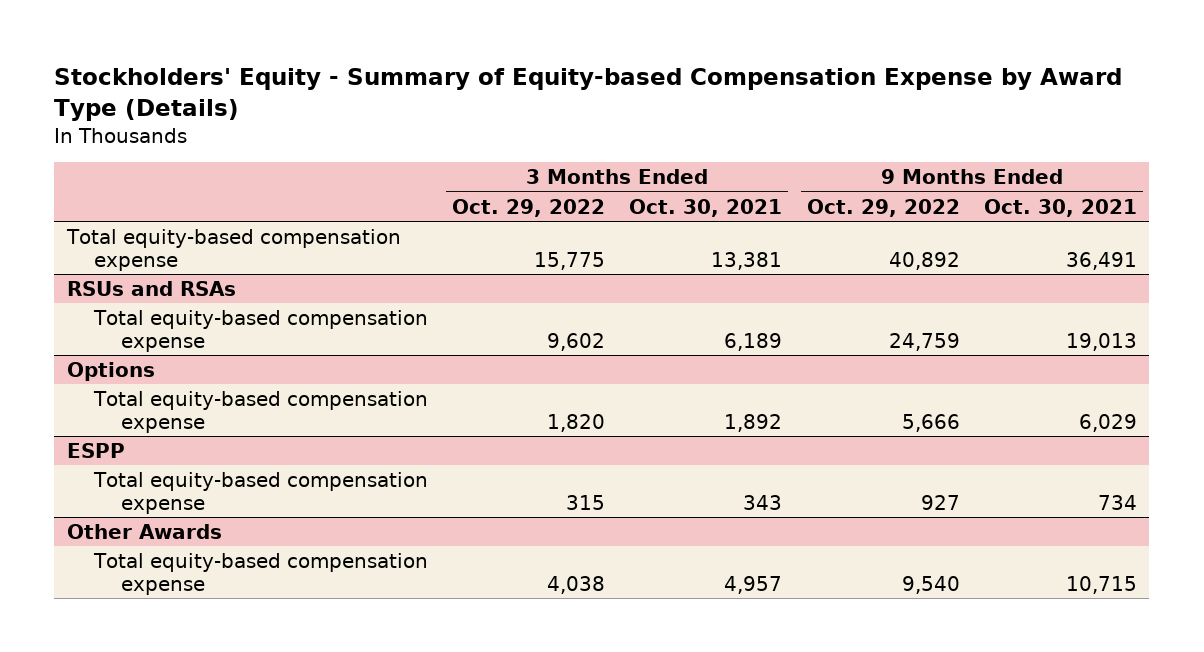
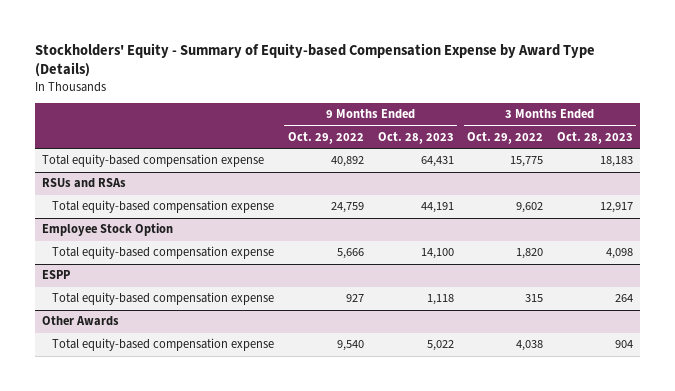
- | 3 Months Ended Oct. 29, 2022 | 3 Months Ended Oct. 30, 2021 | 9 Months Ended Oct. 29, 2022 | 9 Months Ended Oct. 30, 2021
+ | 9 Months Ended Oct. 29, 2022 | 9 Months Ended Oct. 28, 2023 | 3 Months Ended Oct. 29, 2022 | 3 Months Ended Oct. 28, 2023
- Options
+ Employee Stock Option

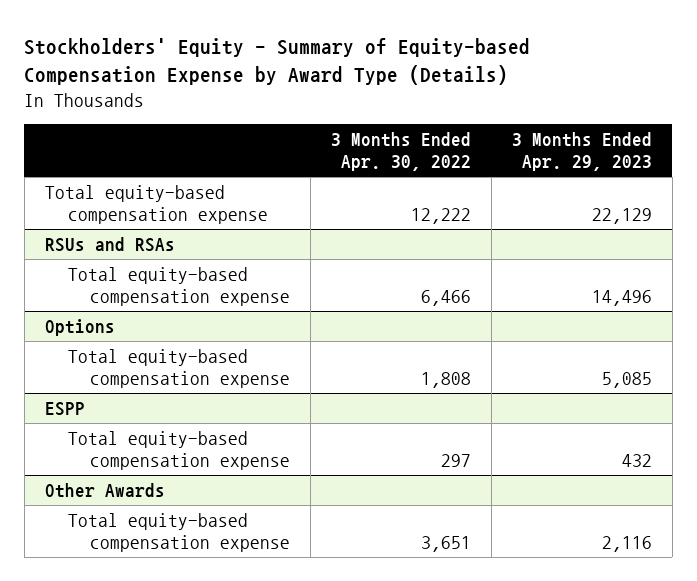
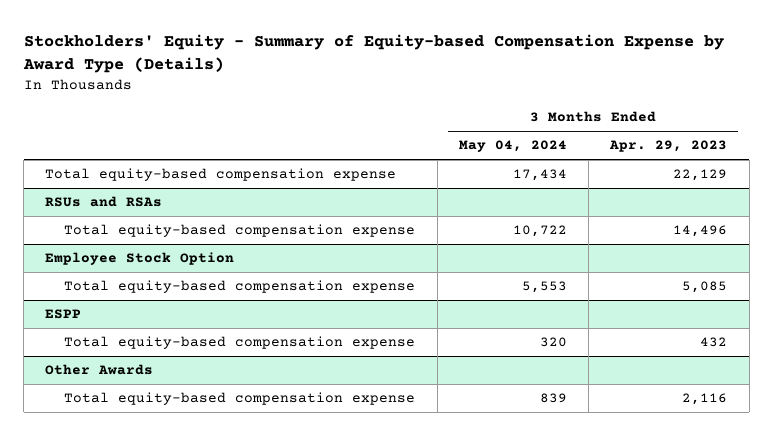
- | 3 Months Ended Apr. 30, 2022 | 3 Months Ended Apr. 29, 2023
+ | 3 Months Ended May 04, 2024 | 3 Months Ended Apr. 29, 2023
- Options
+ Employee Stock Option

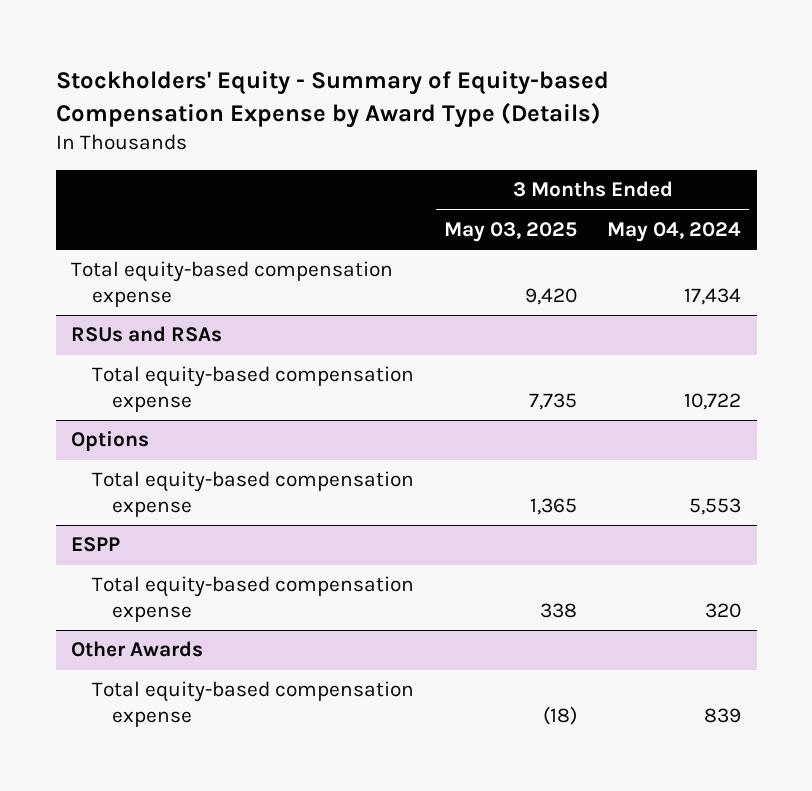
- | 3 Months Ended May 04, 2024 | 3 Months Ended Apr. 29, 2023
+ | 3 Months Ended May 03, 2025 | 3 Months Ended May 04, 2024
- Employee Stock Option
+ Options

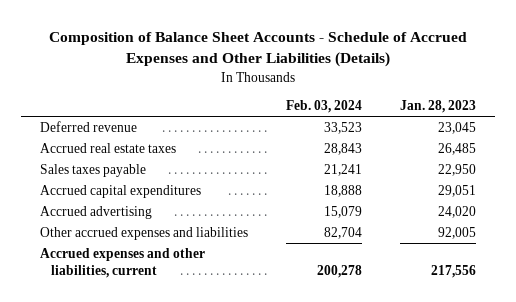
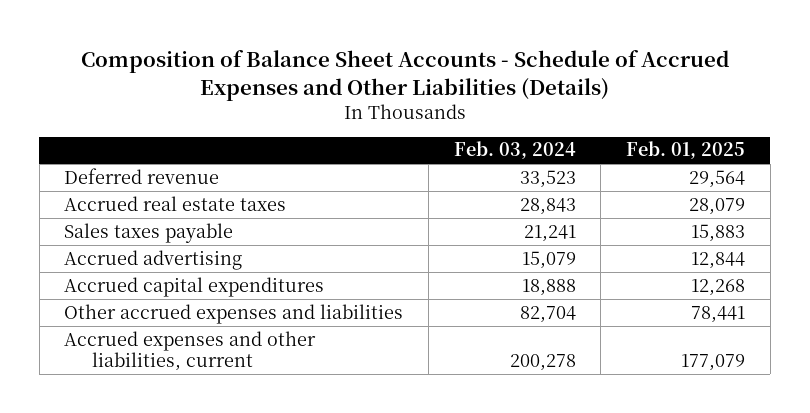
- | Feb. 03, 2024 | Jan. 28, 2023
+ | Feb. 03, 2024 | Feb. 01, 2025
moved down: Accrued capital expenditures | 18,888 | 12,268

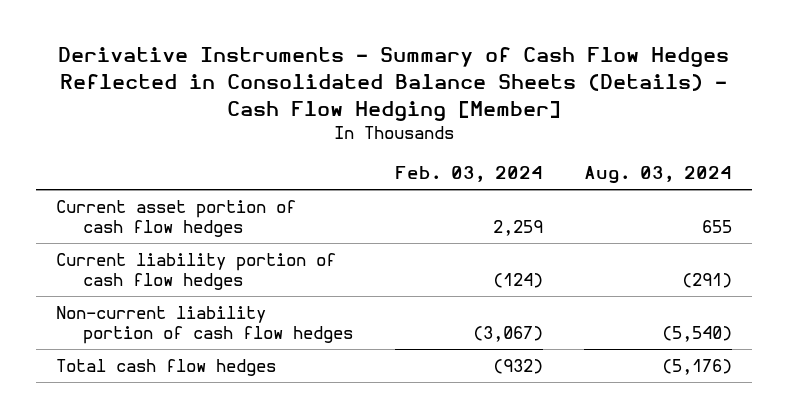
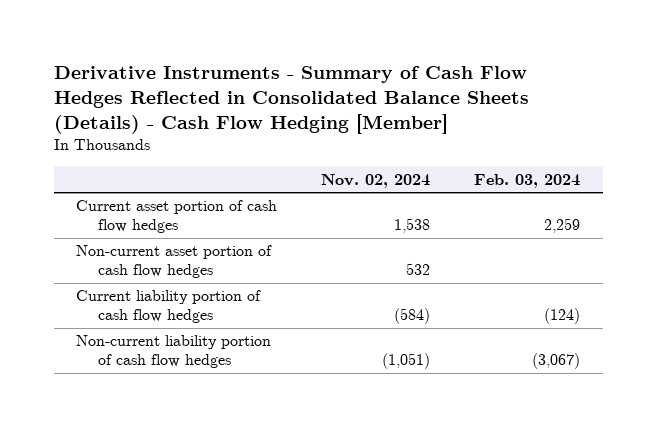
- | Feb. 03, 2024 | Aug. 03, 2024
+ | Nov. 02, 2024 | Feb. 03, 2024
+ Non-current asset portion of cash flow hedges | 532 |
- Total cash flow hedges | (932) | (5,176)

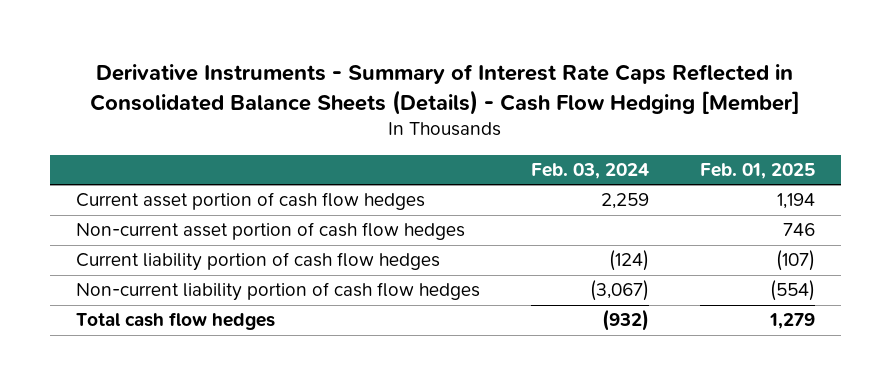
- Derivative Instruments - Summary of Cash Flow Hedges Reflected in Consolidated Balance Sheets (Details) - Cash Flow Hedging [Member]
+ Derivative Instruments - Summary of Interest Rate Caps Reflected in Consolidated Balance Sheets (Details) - Cash Flow Hedging [Member]
- | Nov. 02, 2024 | Feb. 03, 2024
+ | Feb. 03, 2024 | Feb. 01, 2025
+ Total cash flow hedges | (932) | 1,279

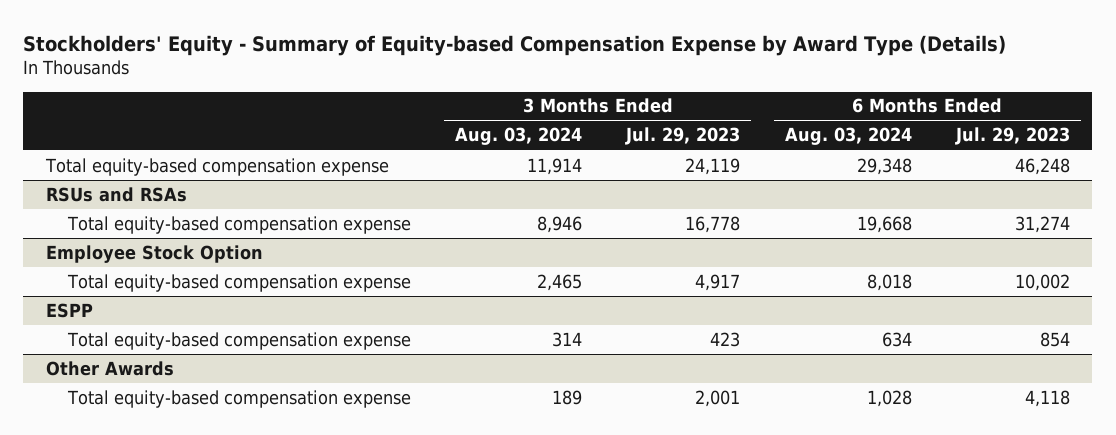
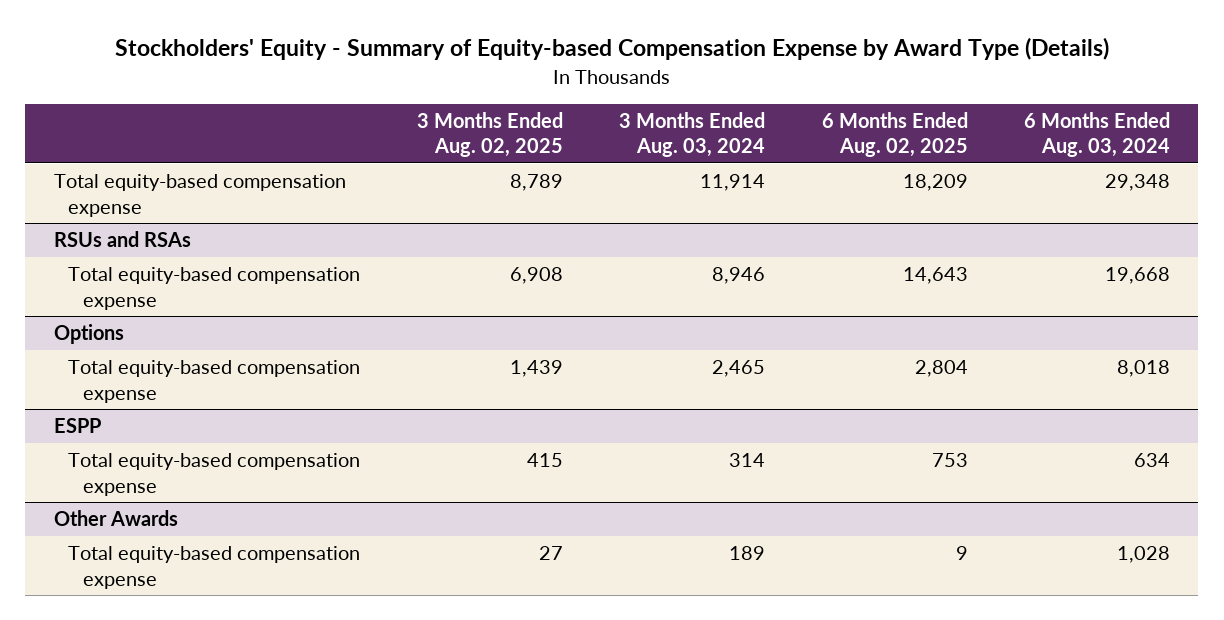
- | 3 Months Ended Aug. 03, 2024 | 3 Months Ended Jul. 29, 2023 | 6 Months Ended Aug. 03, 2024 | 6 Months Ended Jul. 29, 2023
+ | 3 Months Ended Aug. 02, 2025 | 3 Months Ended Aug. 03, 2024 | 6 Months Ended Aug. 02, 2025 | 6 Months Ended Aug. 03, 2024
- Employee Stock Option
+ Options

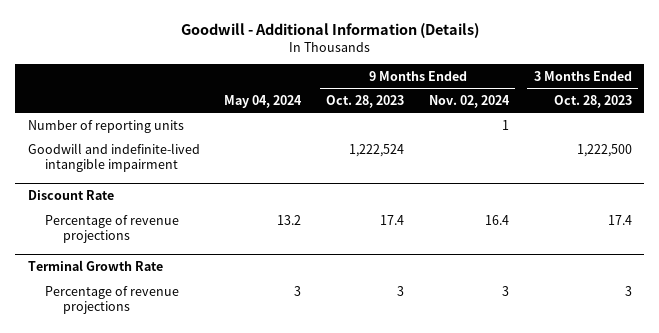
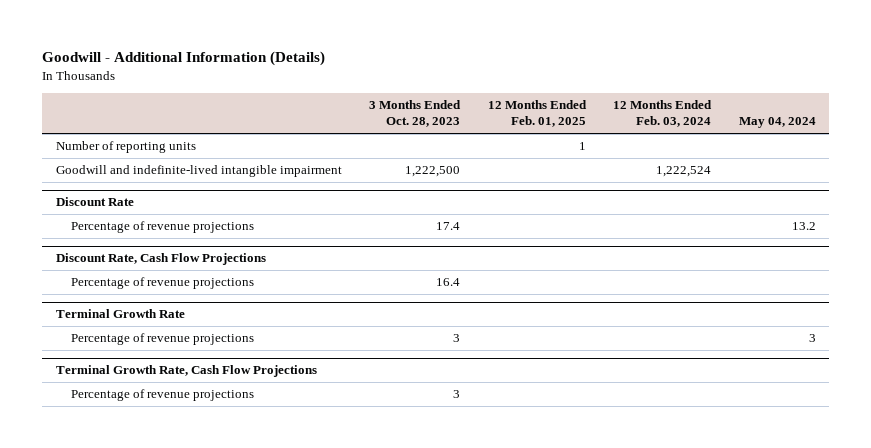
- | May 04, 2024 | 9 Months Ended Oct. 28, 2023 | 9 Months Ended Nov. 02, 2024 | 3 Months Ended Oct. 28, 2023
+ | 3 Months Ended Oct. 28, 2023 | 12 Months Ended Feb. 01, 2025 | 12 Months Ended Feb. 03, 2024 | May 04, 2024
+ Discount Rate, Cash Flow Projections
+ Percentage of revenue projections | 16.4 | | |
+ Terminal Growth Rate, Cash Flow Projections
+ Percentage of revenue projections | 3 | | |

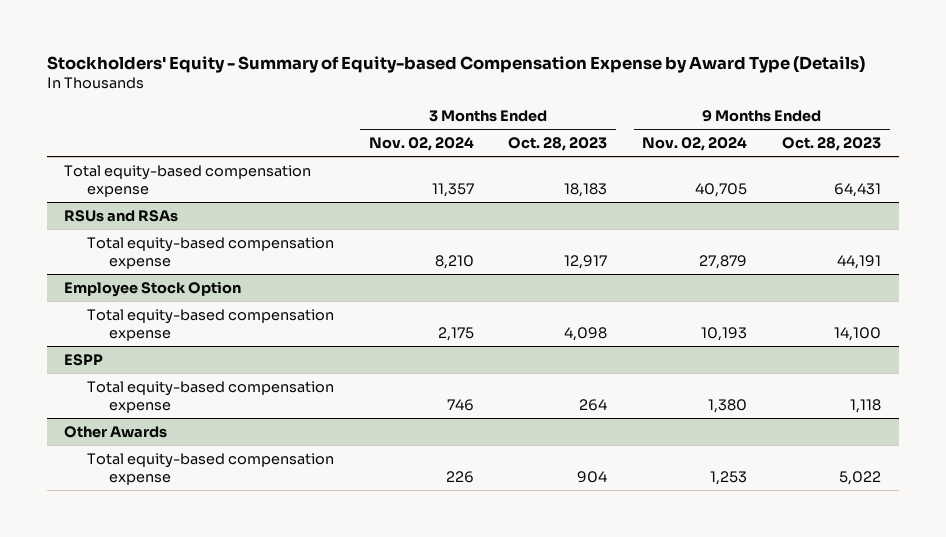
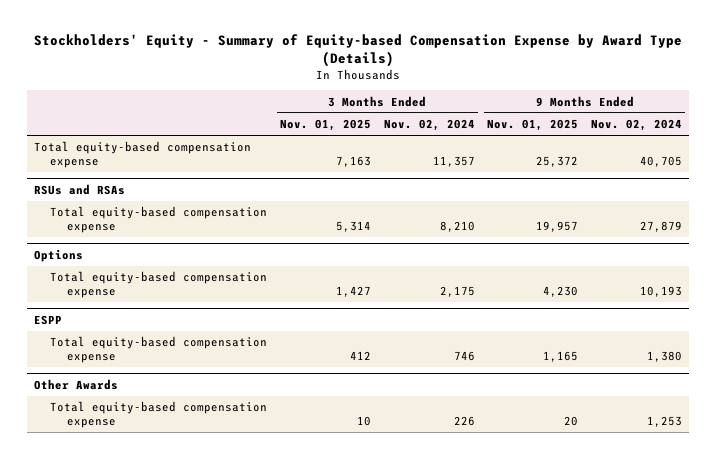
- | 3 Months Ended Nov. 02, 2024 | 3 Months Ended Oct. 28, 2023 | 9 Months Ended Nov. 02, 2024 | 9 Months Ended Oct. 28, 2023
+ | 3 Months Ended Nov. 01, 2025 | 3 Months Ended Nov. 02, 2024 | 9 Months Ended Nov. 01, 2025 | 9 Months Ended Nov. 02, 2024
- Employee Stock Option
+ Options

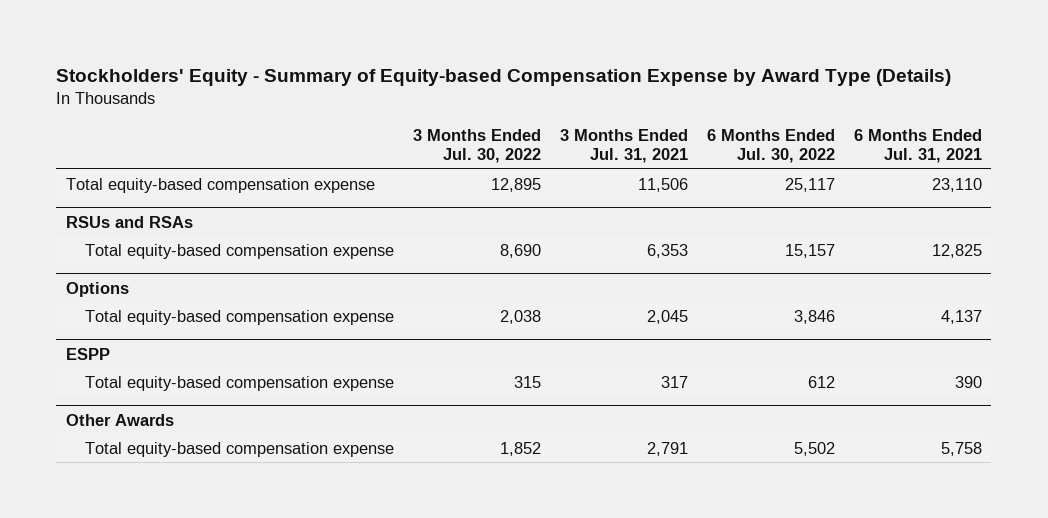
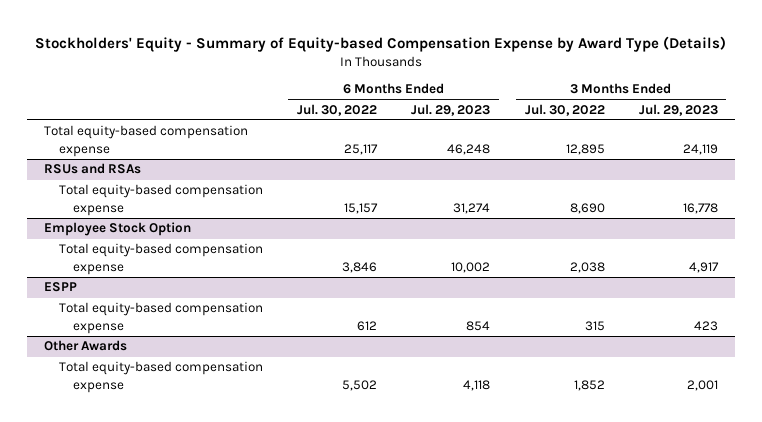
- | 3 Months Ended Jul. 30, 2022 | 3 Months Ended Jul. 31, 2021 | 6 Months Ended Jul. 30, 2022 | 6 Months Ended Jul. 31, 2021
+ | 6 Months Ended Jul. 30, 2022 | 6 Months Ended Jul. 29, 2023 | 3 Months Ended Jul. 30, 2022 | 3 Months Ended Jul. 29, 2023
- Options
+ Employee Stock Option

